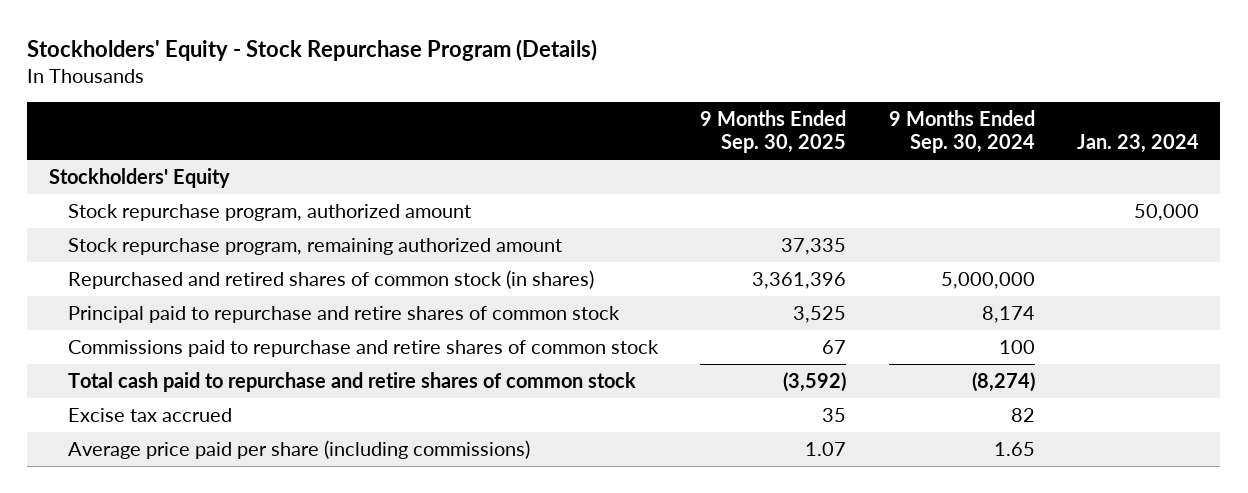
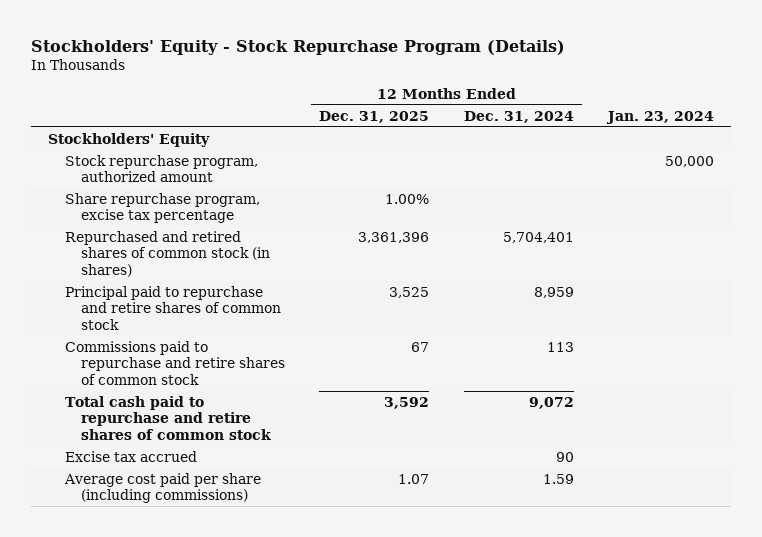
- | 9 Months Ended Sep. 30, 2025 | 9 Months Ended Sep. 30, 2024 | Jan. 23, 2024
+ | 12 Months Ended Dec. 31, 2025 | 12 Months Ended Dec. 31, 2024 | Jan. 23, 2024
- Stock repurchase program, remaining authorized amount | 37,335 | |
+ Share repurchase program, excise tax percentage | 1.00% | |
- Average price paid per share (including commissions) | 1.07 | 1.65 |
+ Average cost paid per share (including commissions) | 1.07 | 1.59 |

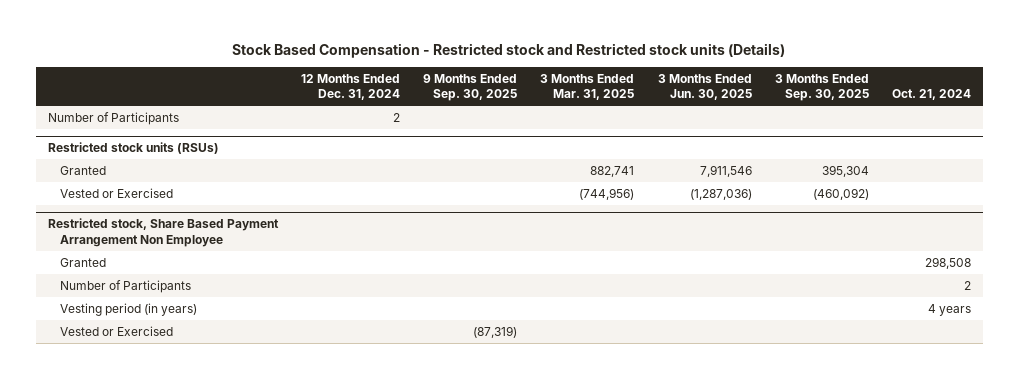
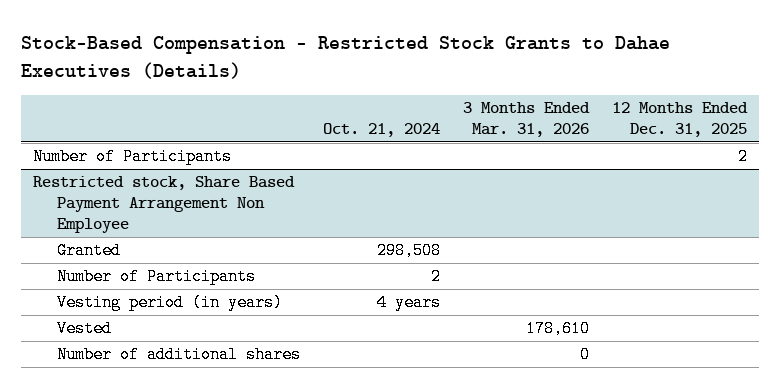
- Stock Based Compensation - Restricted stock and Restricted stock units (Details)
+ Stock-Based Compensation - Restricted Stock Grants to Dahae Executives (Details)
- | 12 Months Ended Dec. 31, 2024 | 9 Months Ended Sep. 30, 2025 | 3 Months Ended Mar. 31, 2025 | 3 Months Ended Jun. 30, 2025 | 3 Months Ended Sep. 30, 2025 | Oct. 21, 2024
+ | Oct. 21, 2024 | 3 Months Ended Mar. 31, 2026 | 12 Months Ended Dec. 31, 2025
- Restricted stock units (RSUs)
- Granted | | | 882,741 | 7,911,546 | 395,304 |
- Vested or Exercised | | | (744,956) | (1,287,036) | (460,092) |
@ Restricted stock, Share Based Payment Arrangement Non Employee
- Vested or Exercised | | (87,319) | | | |
+ Vested | | 178,610 |
+ Number of additional shares | | 0 |

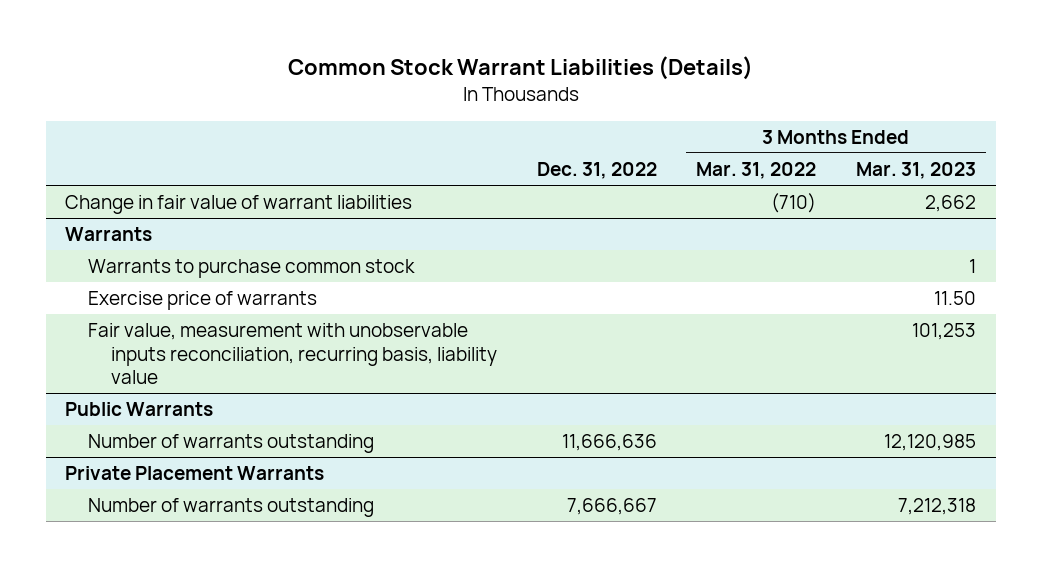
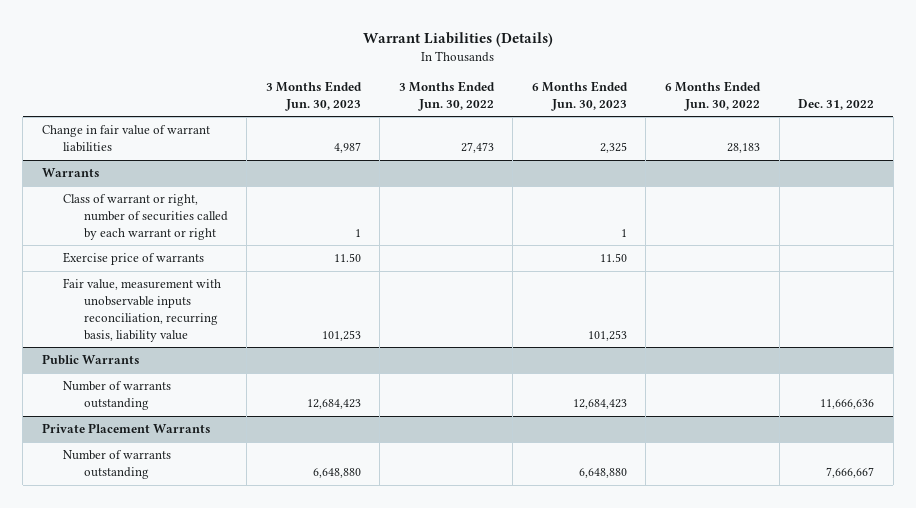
- Common Stock Warrant Liabilities (Details)
+ Warrant Liabilities (Details)
- | Dec. 31, 2022 | 3 Months Ended Mar. 31, 2022 | 3 Months Ended Mar. 31, 2023
+ | 3 Months Ended Jun. 30, 2023 | 3 Months Ended Jun. 30, 2022 | 6 Months Ended Jun. 30, 2023 | 6 Months Ended Jun. 30, 2022 | Dec. 31, 2022
@ Warrants
- Warrants to purchase common stock | | | 1
+ Class of warrant or right, number of securities called by each warrant or right | 1 | | 1 | |

